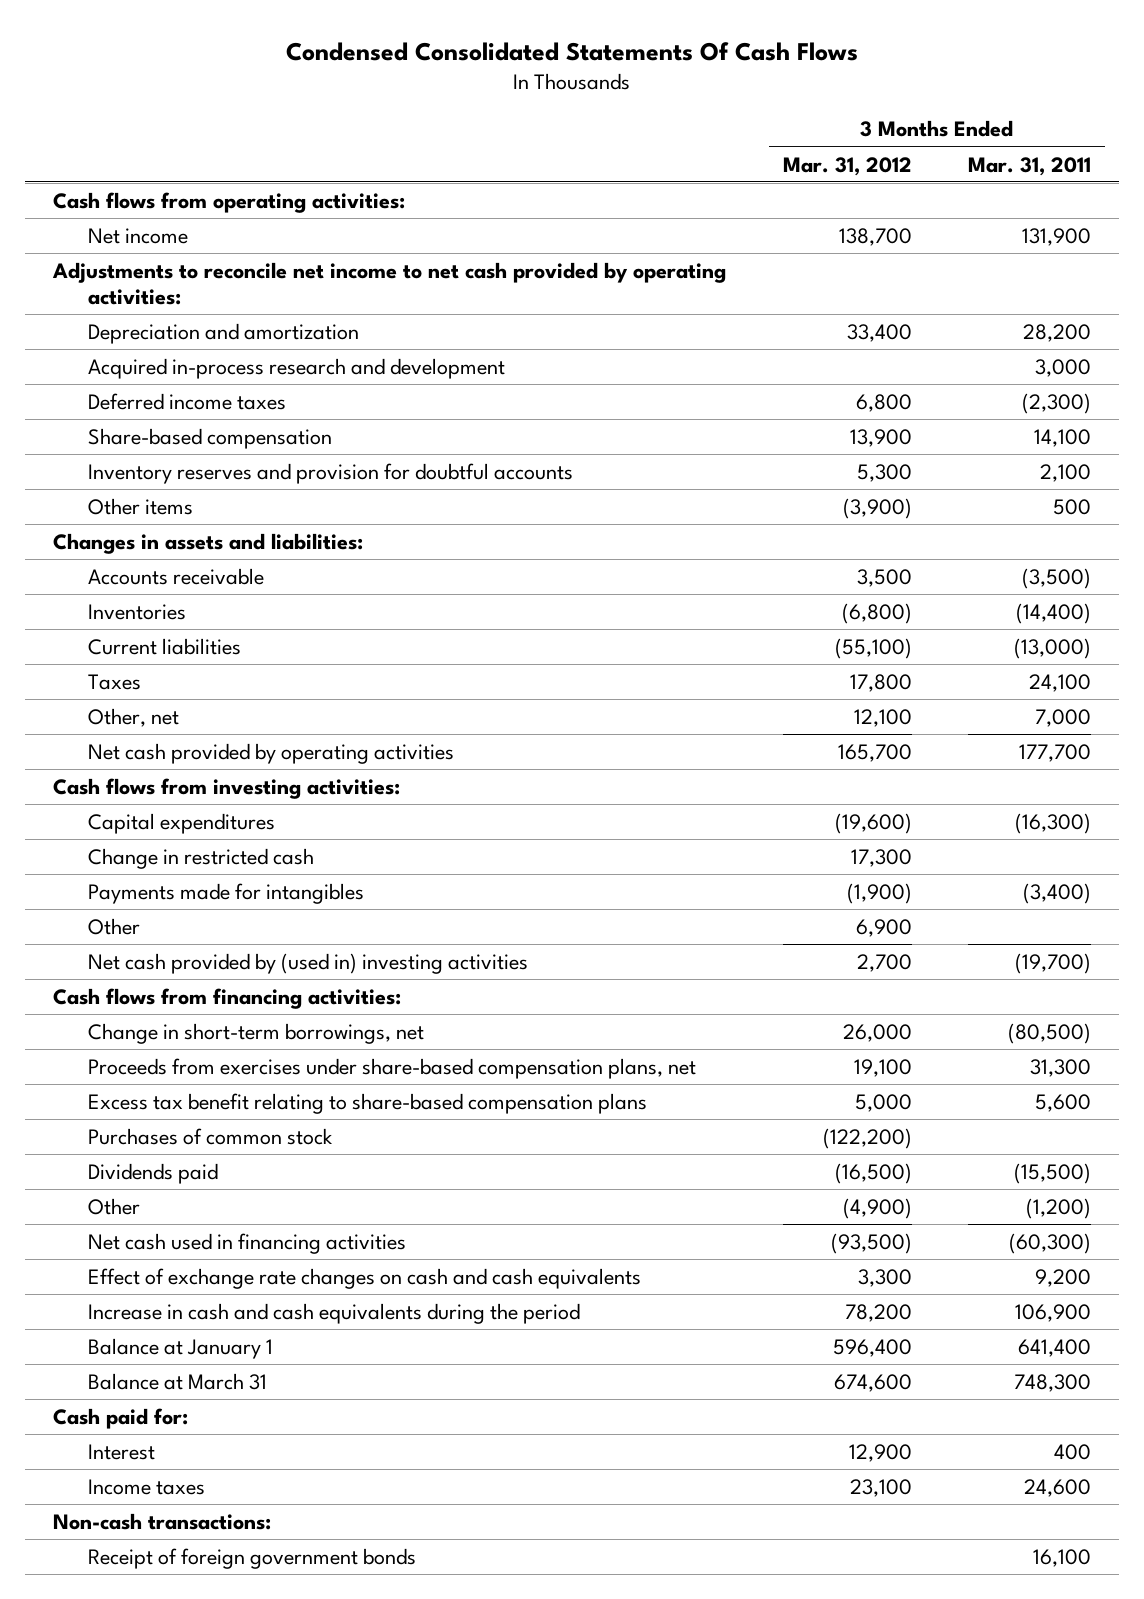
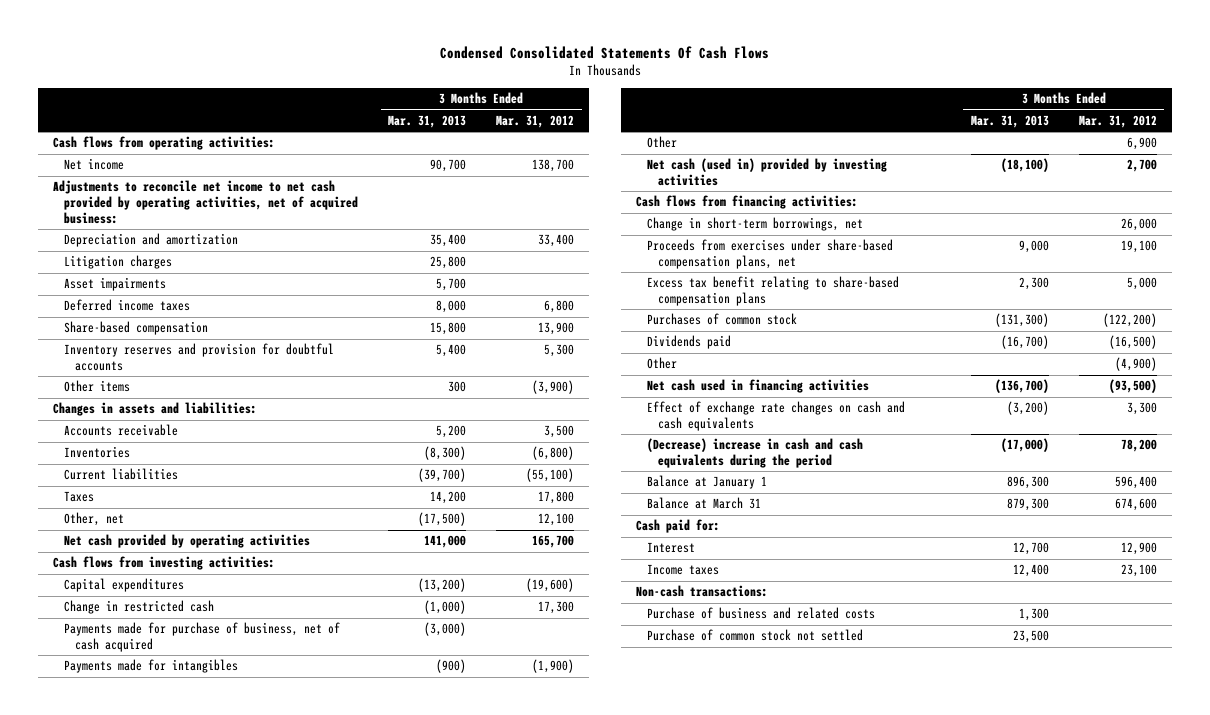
- | 3 Months Ended Mar. 31, 2012 | 3 Months Ended Mar. 31, 2011
+ | 3 Months Ended Mar. 31, 2013 | 3 Months Ended Mar. 31, 2012
- Adjustments to reconcile net income to net cash provided by operating activities:
+ Adjustments to reconcile net income to net cash provided by operating activities, net of acquired business:
- Acquired in-process research and development | | 3,000
+ Litigation charges | 25,800 |
+ Asset impairments | 5,700 |
+ Payments made for purchase of business, net of cash acquired | (3,000) |
- Net cash provided by (used in) investing activities | 2,700 | (19,700)
+ Net cash (used in) provided by investing activities | (18,100) | 2,700
- Increase in cash and cash equivalents during the period | 78,200 | 106,900
+ (Decrease) increase in cash and cash equivalents during the period | (17,000) | 78,200
- Receipt of foreign government bonds | | 16,100
+ Purchase of business and related costs | 1,300 |
+ Purchase of common stock not settled | 23,500 |

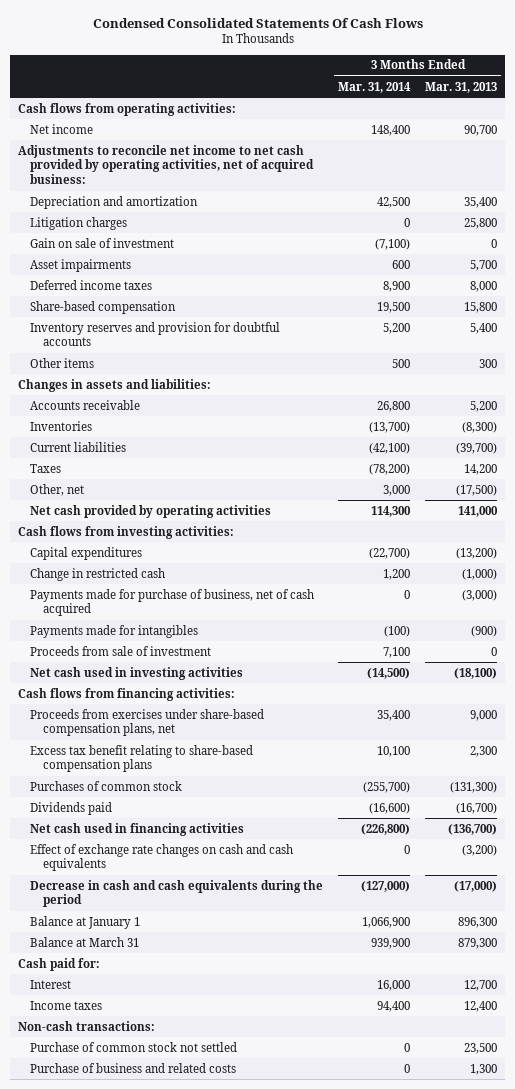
- | 3 Months Ended Mar. 31, 2013 | 3 Months Ended Mar. 31, 2012
+ | 3 Months Ended Mar. 31, 2014 | 3 Months Ended Mar. 31, 2013
+ Gain on sale of investment | (7,100) | 0
- Other | | 6,900
- Net cash (used in) provided by investing activities | (18,100) | 2,700
+ Proceeds from sale of investment | 7,100 | 0
+ Net cash used in investing activities | (14,500) | (18,100)
- Change in short-term borrowings, net | | 26,000
- Other | | (4,900)
- (Decrease) increase in cash and cash equivalents during the period | (17,000) | 78,200
+ Decrease in cash and cash equivalents during the period | (127,000) | (17,000)
moved down: Purchase of business and related costs | 0 | 1,300

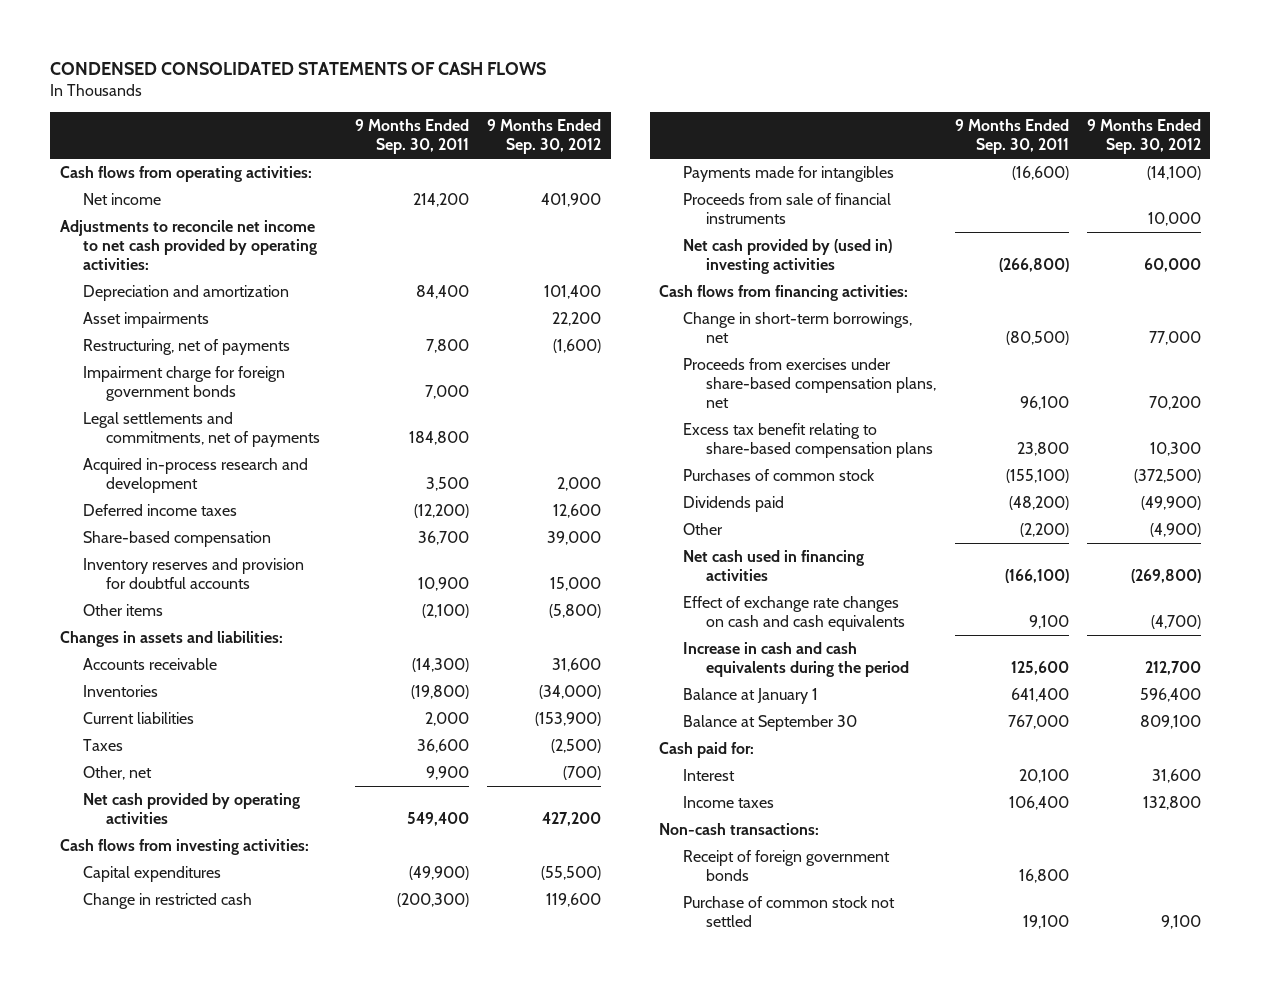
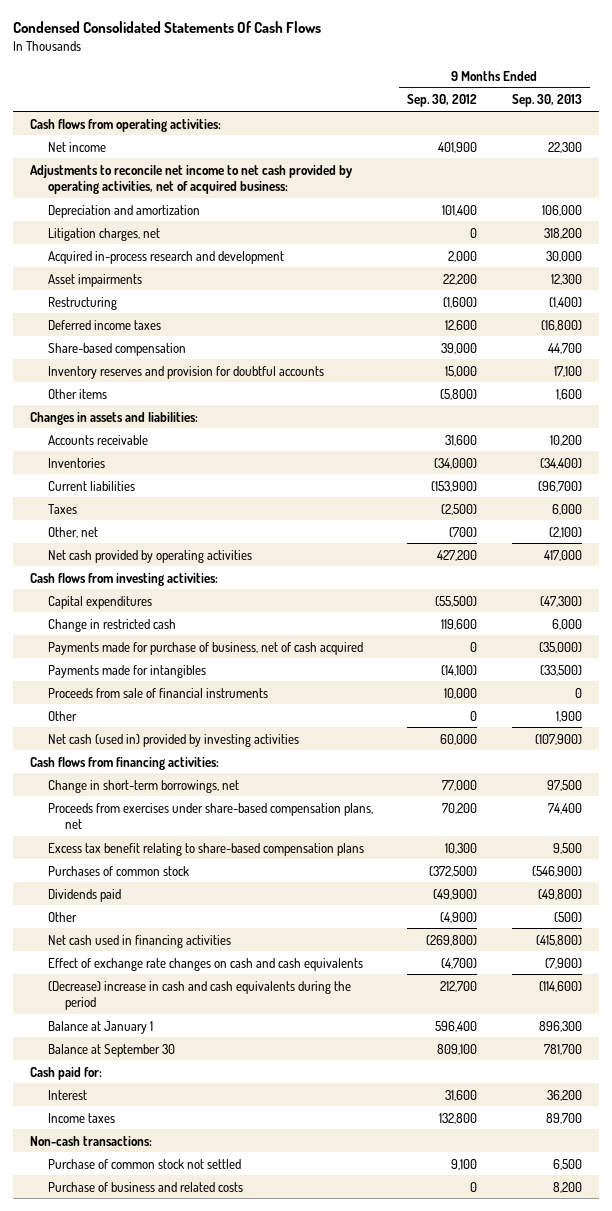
- CONDENSED CONSOLIDATED STATEMENTS OF CASH FLOWS
+ Condensed Consolidated Statements Of Cash Flows
- | 9 Months Ended Sep. 30, 2011 | 9 Months Ended Sep. 30, 2012
+ | 9 Months Ended Sep. 30, 2012 | 9 Months Ended Sep. 30, 2013
- Adjustments to reconcile net income to net cash provided by operating activities:
+ Adjustments to reconcile net income to net cash provided by operating activities, net of acquired business:
- Restructuring, net of payments | 7,800 | (1,600)
- Impairment charge for foreign government bonds | 7,000 |
- Legal settlements and commitments, net of payments | 184,800 |
+ Litigation charges, net | 0 | 318,200
moved down: Asset impairments | 22,200 | 12,300
+ Restructuring | (1,600) | (1,400)
+ Payments made for purchase of business, net of cash acquired | 0 | (35,000)
- Net cash provided by (used in) investing activities | (266,800) | 60,000
+ Other | 0 | 1,900
+ Net cash (used in) provided by investing activities | 60,000 | (107,900)
- Increase in cash and cash equivalents during the period | 125,600 | 212,700
+ (Decrease) increase in cash and cash equivalents during the period | 212,700 | (114,600)
- Receipt of foreign government bonds | 16,800 |
+ Purchase of business and related costs | 0 | 8,200

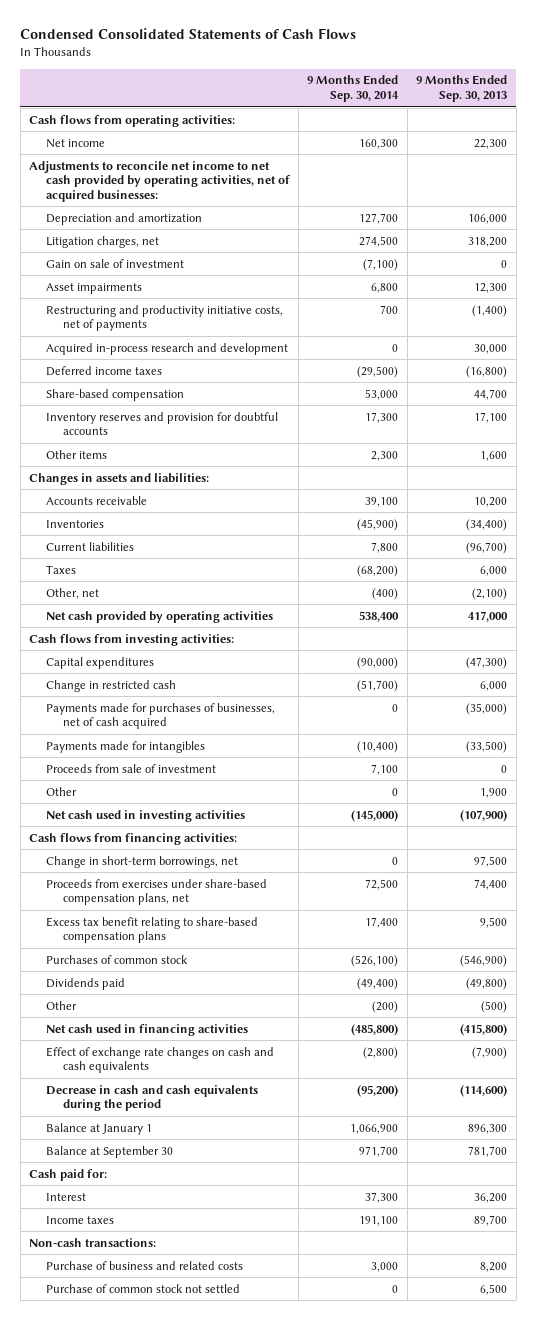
- Condensed Consolidated Statements Of Cash Flows
+ Condensed Consolidated Statements of Cash Flows
- | 9 Months Ended Sep. 30, 2012 | 9 Months Ended Sep. 30, 2013
+ | 9 Months Ended Sep. 30, 2014 | 9 Months Ended Sep. 30, 2013
- Adjustments to reconcile net income to net cash provided by operating activities, net of acquired business:
+ Adjustments to reconcile net income to net cash provided by operating activities, net of acquired businesses:
+ Gain on sale of investment | (7,100) | 0
- Restructuring | (1,600) | (1,400)
+ Restructuring and productivity initiative costs, net of payments | 700 | (1,400)
moved down: Acquired in-process research and development | 0 | 30,000
- Payments made for purchase of business, net of cash acquired | 0 | (35,000)
+ Payments made for purchases of businesses, net of cash acquired | 0 | (35,000)
- Proceeds from sale of financial instruments | 10,000 | 0
+ Proceeds from sale of investment | 7,100 | 0
- Net cash (used in) provided by investing activities | 60,000 | (107,900)
+ Net cash used in investing activities | (145,000) | (107,900)
- (Decrease) increase in cash and cash equivalents during the period | 212,700 | (114,600)
+ Decrease in cash and cash equivalents during the period | (95,200) | (114,600)
moved down: Purchase of common stock not settled | 0 | 6,500

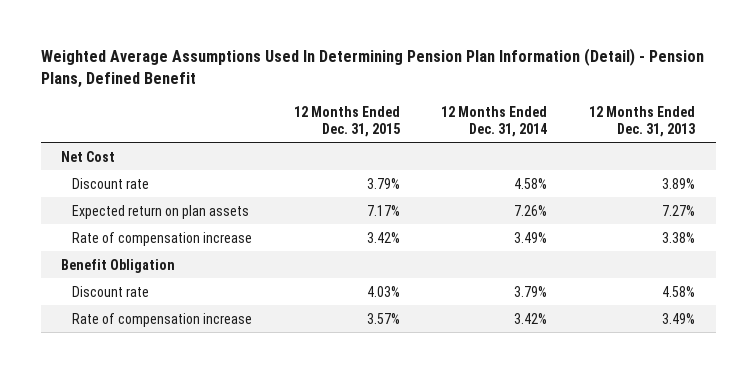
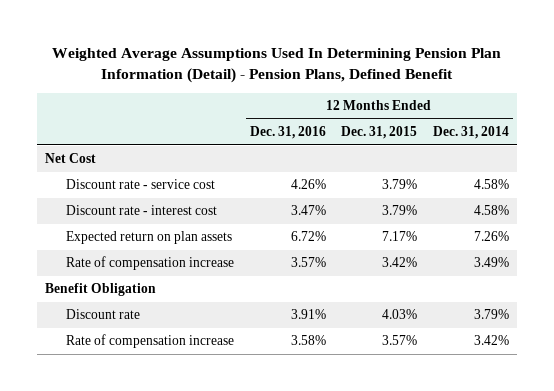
- | 12 Months Ended Dec. 31, 2015 | 12 Months Ended Dec. 31, 2014 | 12 Months Ended Dec. 31, 2013
+ | 12 Months Ended Dec. 31, 2016 | 12 Months Ended Dec. 31, 2015 | 12 Months Ended Dec. 31, 2014
- Discount rate | 3.79% | 4.58% | 3.89%
+ Discount rate - service cost | 4.26% | 3.79% | 4.58%
+ Discount rate - interest cost | 3.47% | 3.79% | 4.58%

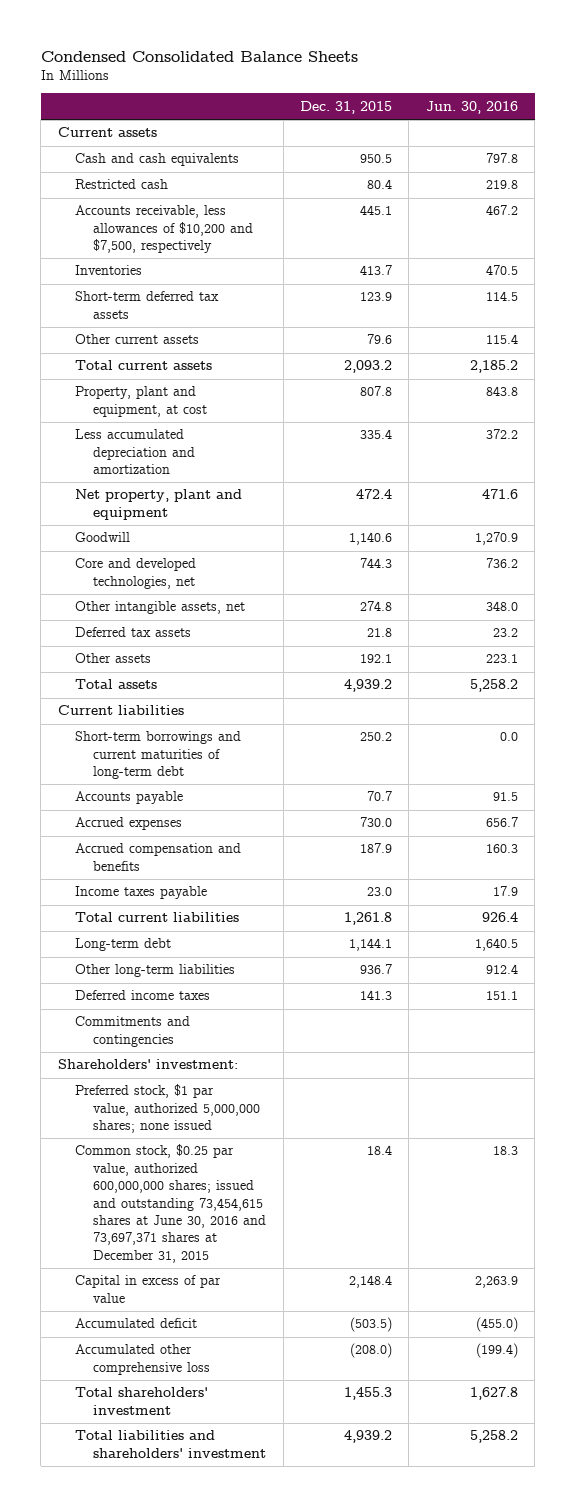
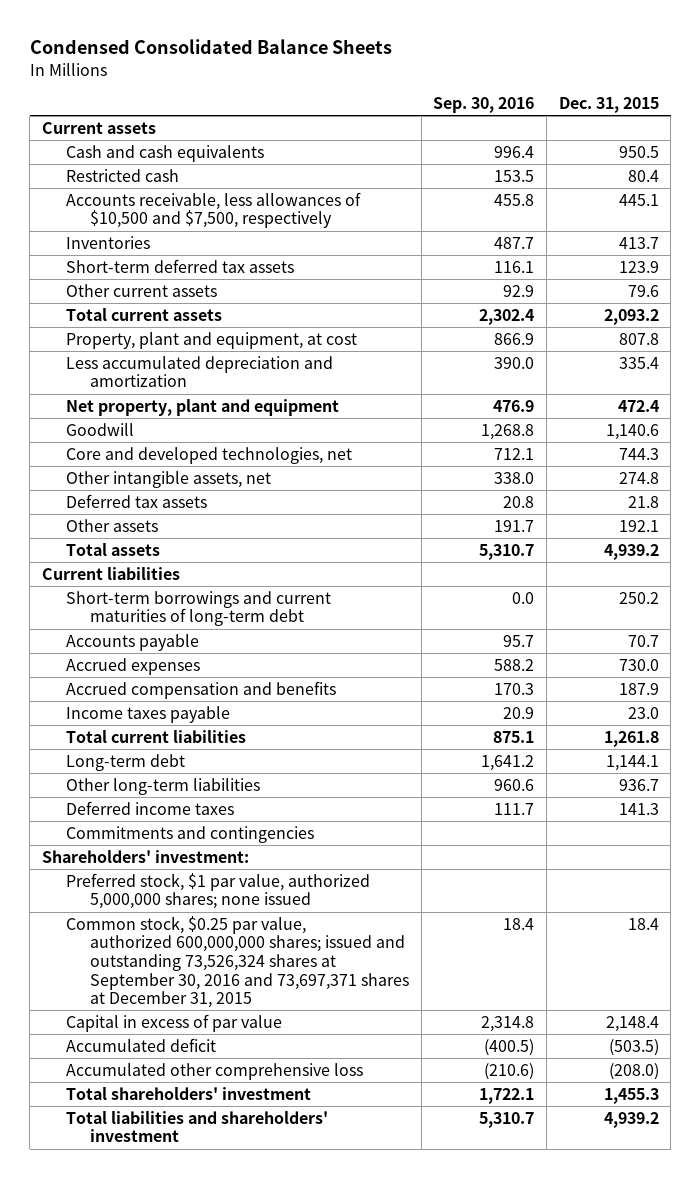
- | Dec. 31, 2015 | Jun. 30, 2016
+ | Sep. 30, 2016 | Dec. 31, 2015
- Accounts receivable, less allowances of $10,200 and $7,500, respectively | 445.1 | 467.2
+ Accounts receivable, less allowances of $10,500 and $7,500, respectively | 455.8 | 445.1
- Common stock, $0.25 par value, authorized 600,000,000 shares; issued and outstanding 73,454,615 shares at June 30, 2016 and 73,697,371 shares at December 31, 2015 | 18.4 | 18.3
+ Common stock, $0.25 par value, authorized 600,000,000 shares; issued and outstanding 73,526,324 shares at September 30, 2016 and 73,697,371 shares at December 31, 2015 | 18.4 | 18.4

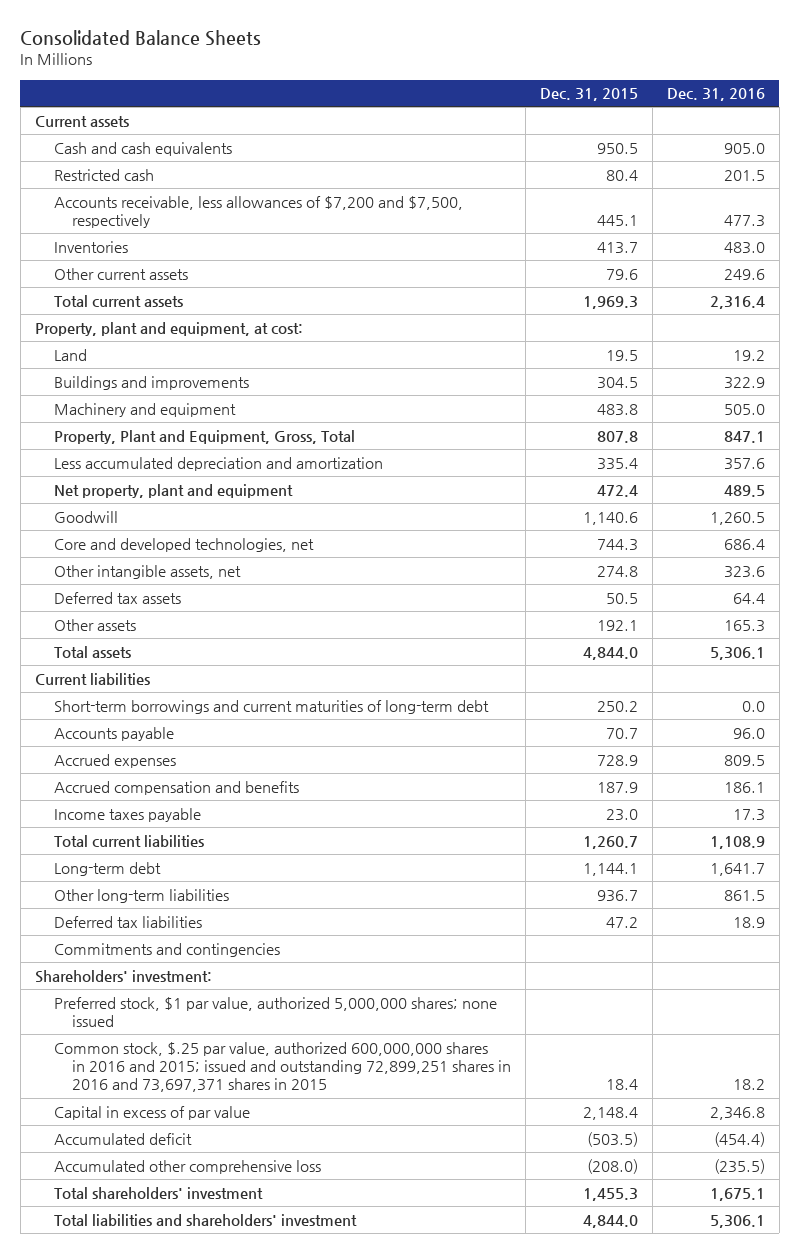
- Condensed Consolidated Balance Sheets
+ Consolidated Balance Sheets
- | Sep. 30, 2016 | Dec. 31, 2015
+ | Dec. 31, 2015 | Dec. 31, 2016
- Accounts receivable, less allowances of $10,500 and $7,500, respectively | 455.8 | 445.1
+ Accounts receivable, less allowances of $7,200 and $7,500, respectively | 445.1 | 477.3
- Short-term deferred tax assets | 116.1 | 123.9
- Total current assets | 2,302.4 | 2,093.2
- Property, plant and equipment, at cost | 866.9 | 807.8
+ Total current assets | 1,969.3 | 2,316.4
+ Property, plant and equipment, at cost:
+ Land | 19.5 | 19.2
+ Buildings and improvements | 304.5 | 322.9
+ Machinery and equipment | 483.8 | 505.0
+ Property, Plant and Equipment, Gross, Total | 807.8 | 847.1
- Deferred tax assets | 20.8 | 21.8
+ Deferred tax assets | 50.5 | 64.4
- Total assets | 5,310.7 | 4,939.2
+ Total assets | 4,844.0 | 5,306.1
- Accrued expenses | 588.2 | 730.0
+ Accrued expenses | 728.9 | 809.5
- Total current liabilities | 875.1 | 1,261.8
+ Total current liabilities | 1,260.7 | 1,108.9
- Deferred income taxes | 111.7 | 141.3
+ Deferred tax liabilities | 47.2 | 18.9
- Common stock, $0.25 par value, authorized 600,000,000 shares; issued and outstanding 73,526,324 shares at September 30, 2016 and 73,697,371 shares at December 31, 2015 | 18.4 | 18.4
+ Common stock, $.25 par value, authorized 600,000,000 shares in 2016 and 2015; issued and outstanding 72,899,251 shares in 2016 and 73,697,371 shares in 2015 | 18.4 | 18.2
- Total liabilities and shareholders' investment | 5,310.7 | 4,939.2
+ Total liabilities and shareholders' investment | 4,844.0 | 5,306.1

